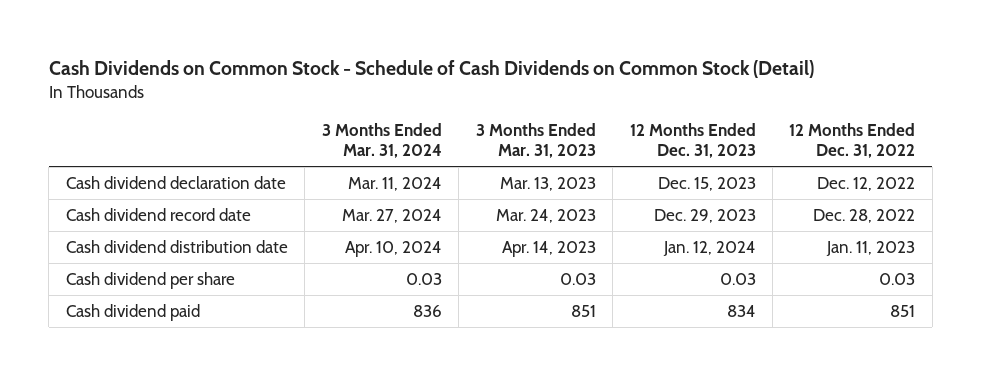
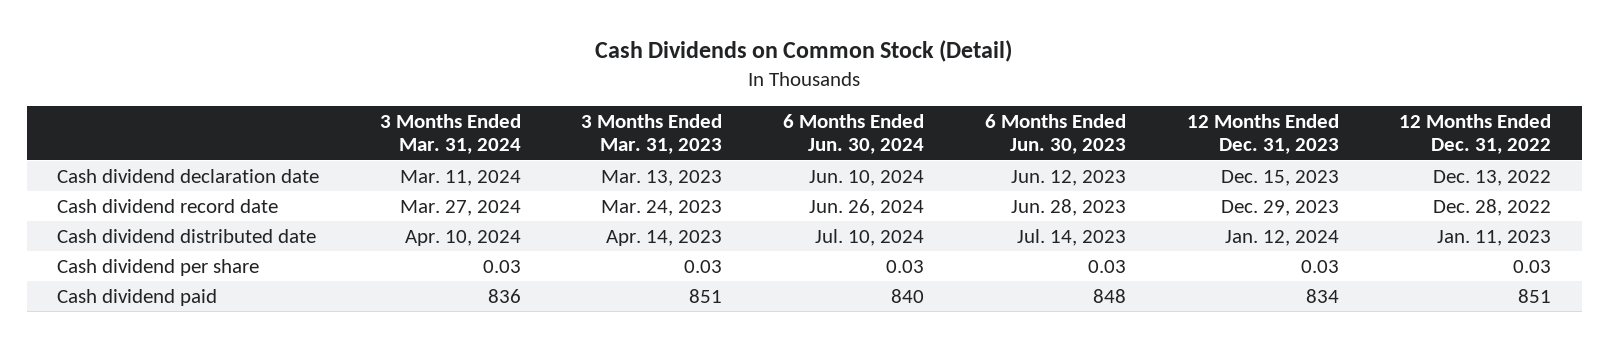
- Cash Dividends on Common Stock - Schedule of Cash Dividends on Common Stock (Detail)
+ Cash Dividends on Common Stock (Detail)
- | 3 Months Ended Mar. 31, 2024 | 3 Months Ended Mar. 31, 2023 | 12 Months Ended Dec. 31, 2023 | 12 Months Ended Dec. 31, 2022
+ | 3 Months Ended Mar. 31, 2024 | 3 Months Ended Mar. 31, 2023 | 6 Months Ended Jun. 30, 2024 | 6 Months Ended Jun. 30, 2023 | 12 Months Ended Dec. 31, 2023 | 12 Months Ended Dec. 31, 2022
- Cash dividend declaration date | Mar. 11, 2024 | Mar. 13, 2023 | Dec. 15, 2023 | Dec. 12, 2022
+ Cash dividend declaration date | Mar. 11, 2024 | Mar. 13, 2023 | Jun. 10, 2024 | Jun. 12, 2023 | Dec. 15, 2023 | Dec. 13, 2022
- Cash dividend distribution date | Apr. 10, 2024 | Apr. 14, 2023 | Jan. 12, 2024 | Jan. 11, 2023
+ Cash dividend distributed date | Apr. 10, 2024 | Apr. 14, 2023 | Jul. 10, 2024 | Jul. 14, 2023 | Jan. 12, 2024 | Jan. 11, 2023

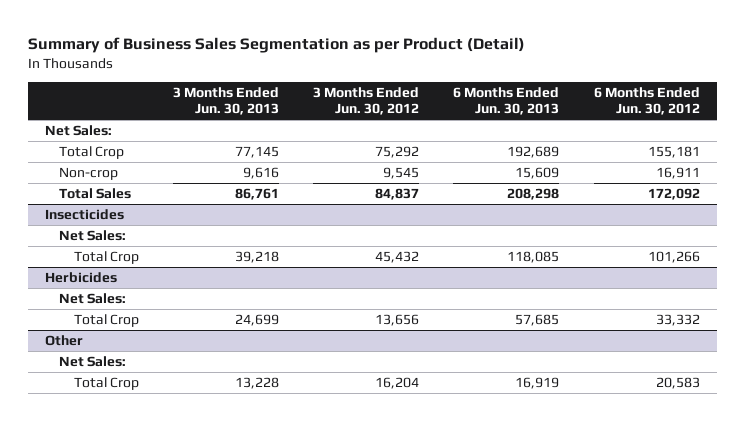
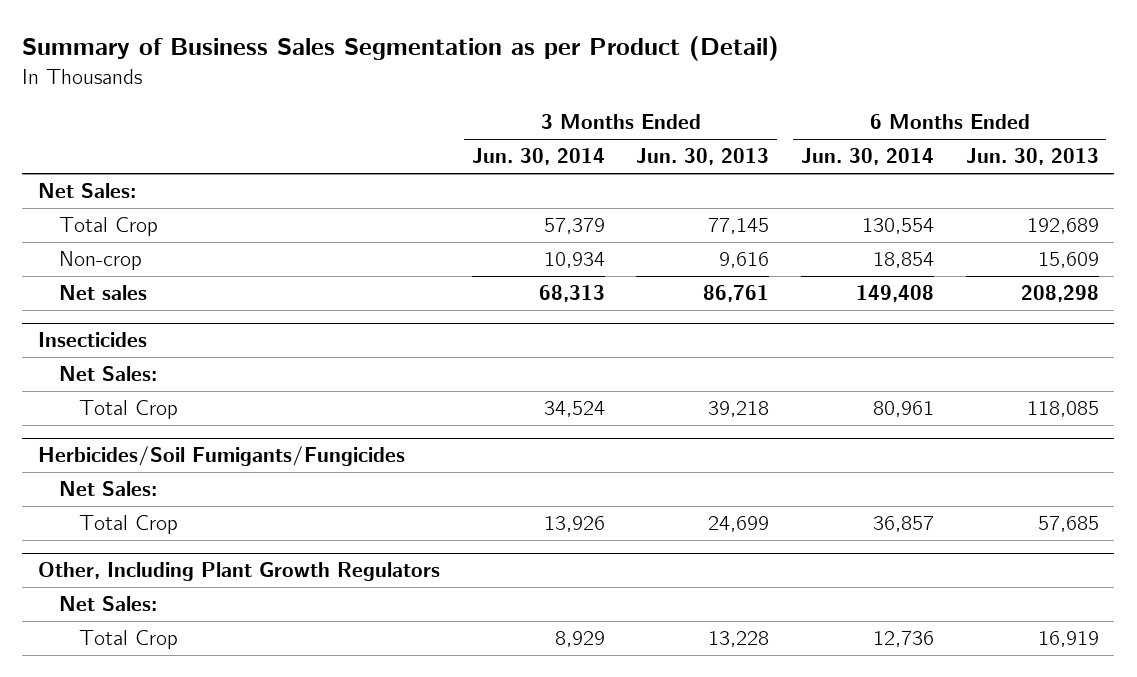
- | 3 Months Ended Jun. 30, 2013 | 3 Months Ended Jun. 30, 2012 | 6 Months Ended Jun. 30, 2013 | 6 Months Ended Jun. 30, 2012
+ | 3 Months Ended Jun. 30, 2014 | 3 Months Ended Jun. 30, 2013 | 6 Months Ended Jun. 30, 2014 | 6 Months Ended Jun. 30, 2013
- Total Sales | 86,761 | 84,837 | 208,298 | 172,092
+ Net sales | 68,313 | 86,761 | 149,408 | 208,298
- Herbicides
+ Herbicides/Soil Fumigants/Fungicides
- Other
+ Other, Including Plant Growth Regulators

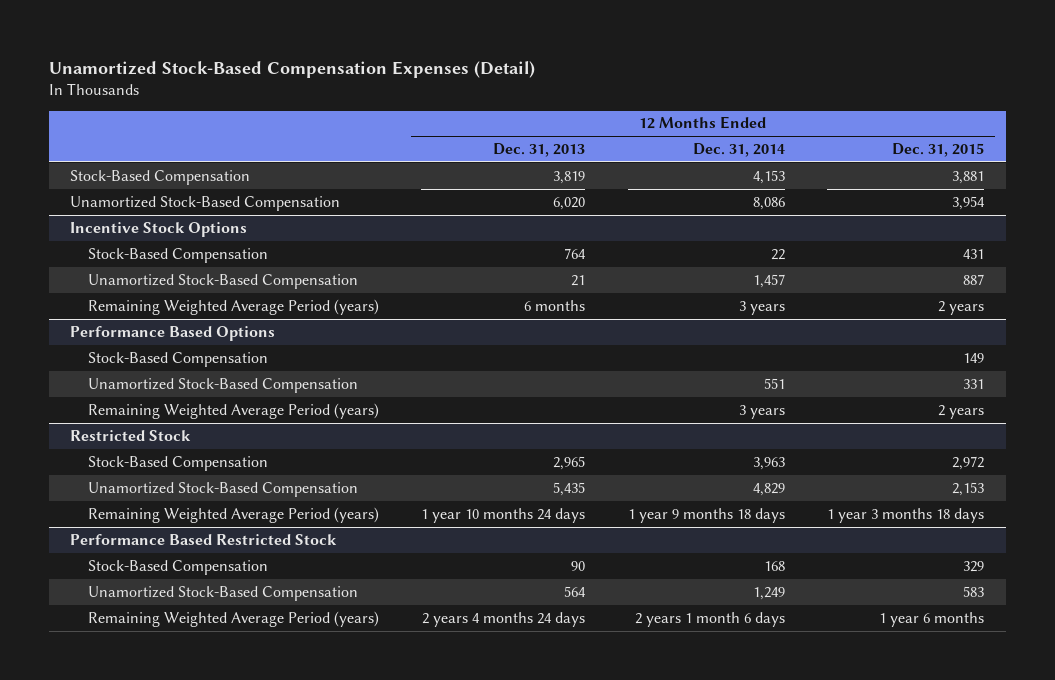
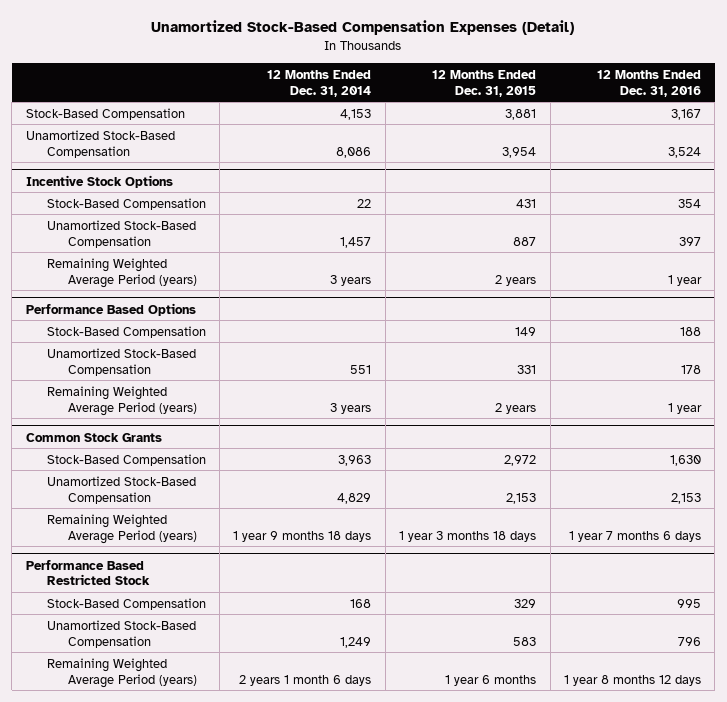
- | 12 Months Ended Dec. 31, 2013 | 12 Months Ended Dec. 31, 2014 | 12 Months Ended Dec. 31, 2015
+ | 12 Months Ended Dec. 31, 2014 | 12 Months Ended Dec. 31, 2015 | 12 Months Ended Dec. 31, 2016
- Restricted Stock
+ Common Stock Grants

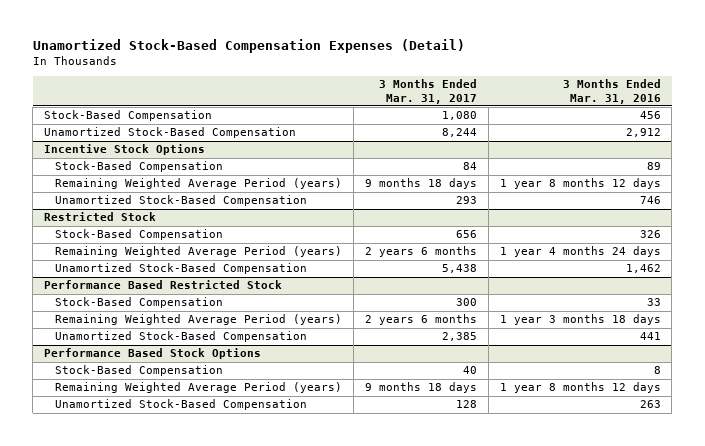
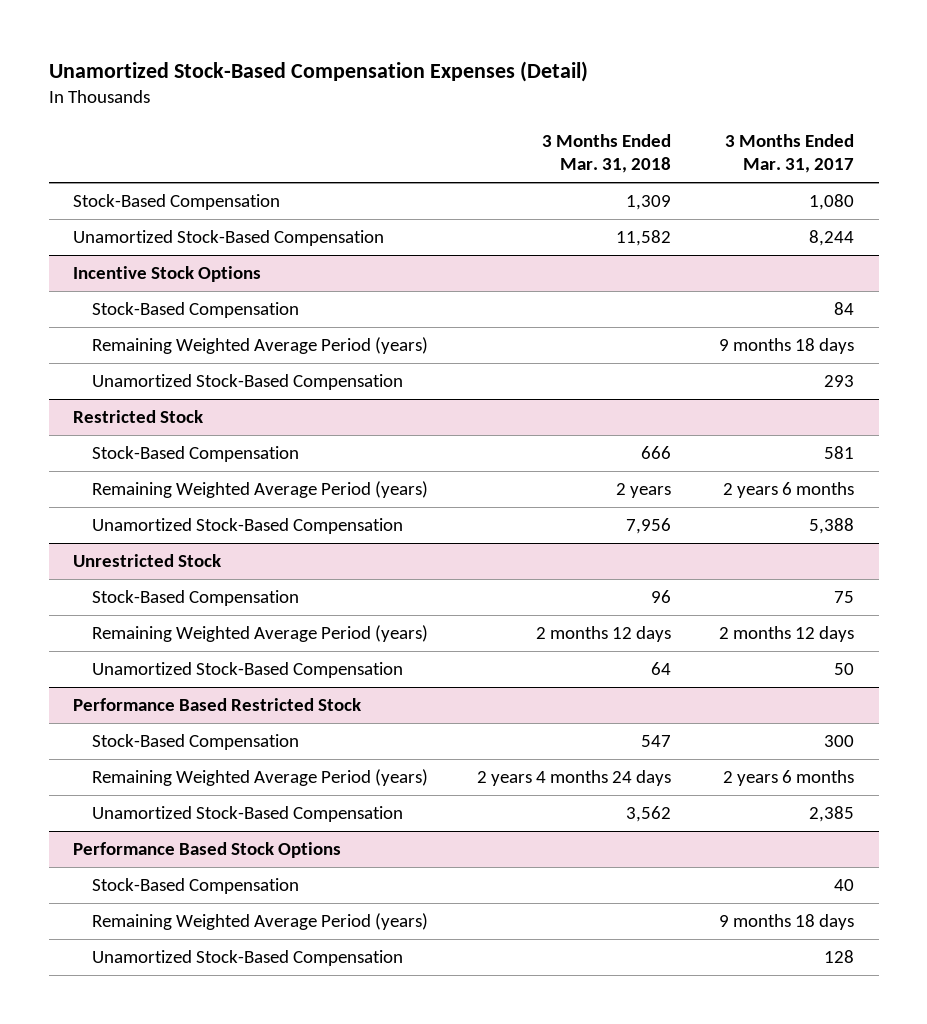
- | 3 Months Ended Mar. 31, 2017 | 3 Months Ended Mar. 31, 2016
+ | 3 Months Ended Mar. 31, 2018 | 3 Months Ended Mar. 31, 2017
@ Restricted Stock
- Stock-Based Compensation | 656 | 326
+ Stock-Based Compensation | 666 | 581
- Unamortized Stock-Based Compensation | 5,438 | 1,462
+ Unamortized Stock-Based Compensation | 7,956 | 5,388
+ Unrestricted Stock
+ Stock-Based Compensation | 96 | 75
+ Remaining Weighted Average Period (years) | 2 months 12 days | 2 months 12 days
+ Unamortized Stock-Based Compensation | 64 | 50

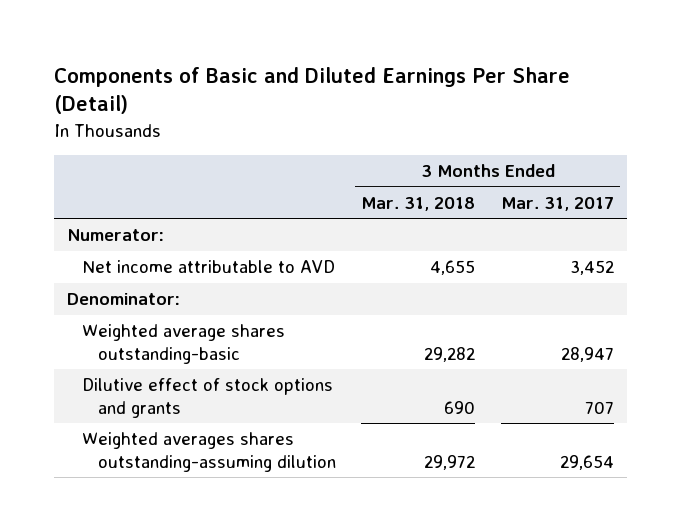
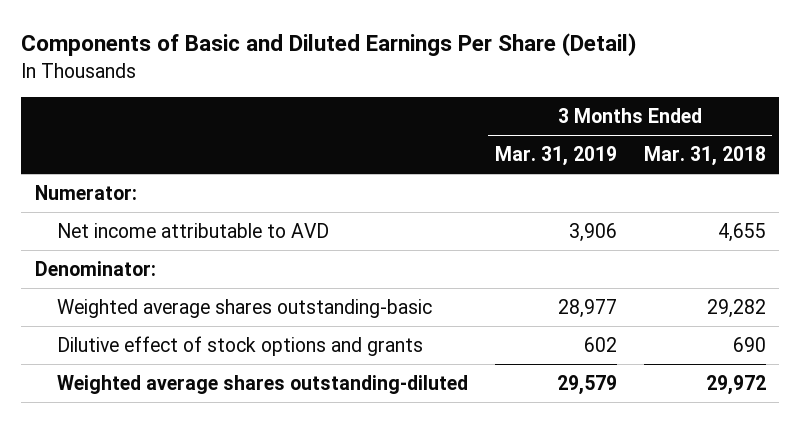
- | 3 Months Ended Mar. 31, 2018 | 3 Months Ended Mar. 31, 2017
+ | 3 Months Ended Mar. 31, 2019 | 3 Months Ended Mar. 31, 2018
- Weighted averages shares outstanding-assuming dilution | 29,972 | 29,654
+ Weighted average shares outstanding-diluted | 29,579 | 29,972

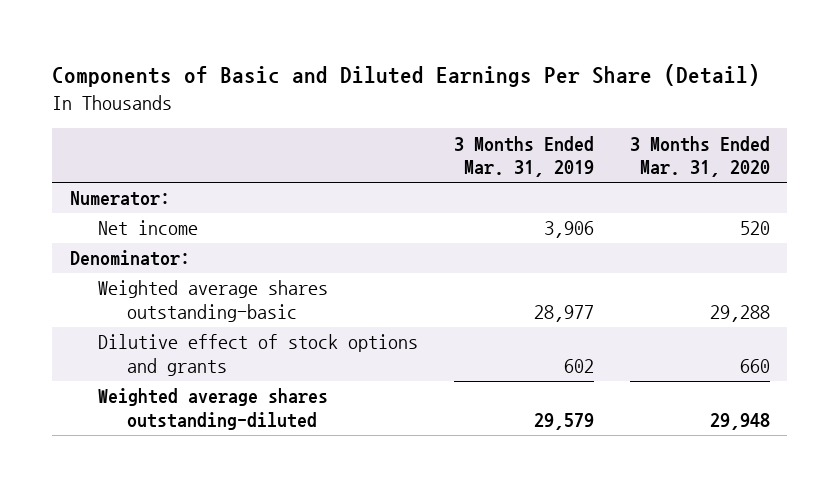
- | 3 Months Ended Mar. 31, 2019 | 3 Months Ended Mar. 31, 2018
+ | 3 Months Ended Mar. 31, 2019 | 3 Months Ended Mar. 31, 2020
- Net income attributable to AVD | 3,906 | 4,655
+ Net income | 3,906 | 520

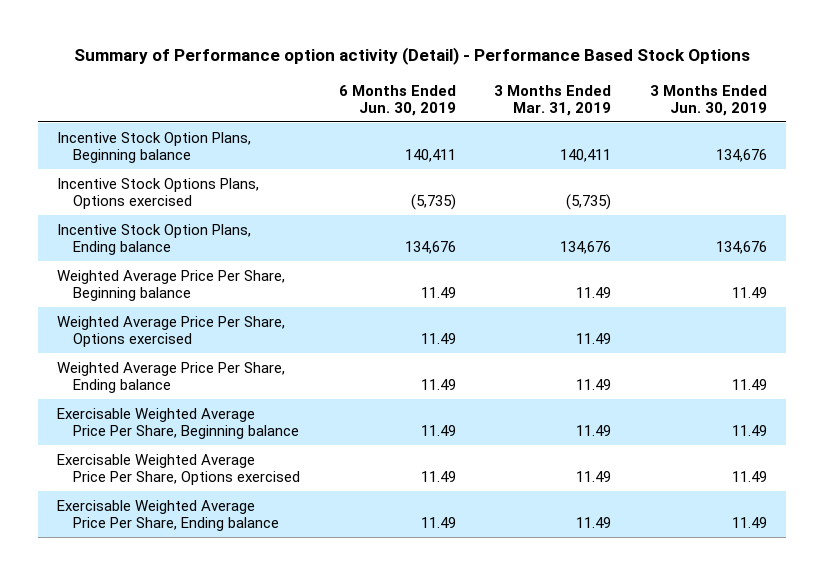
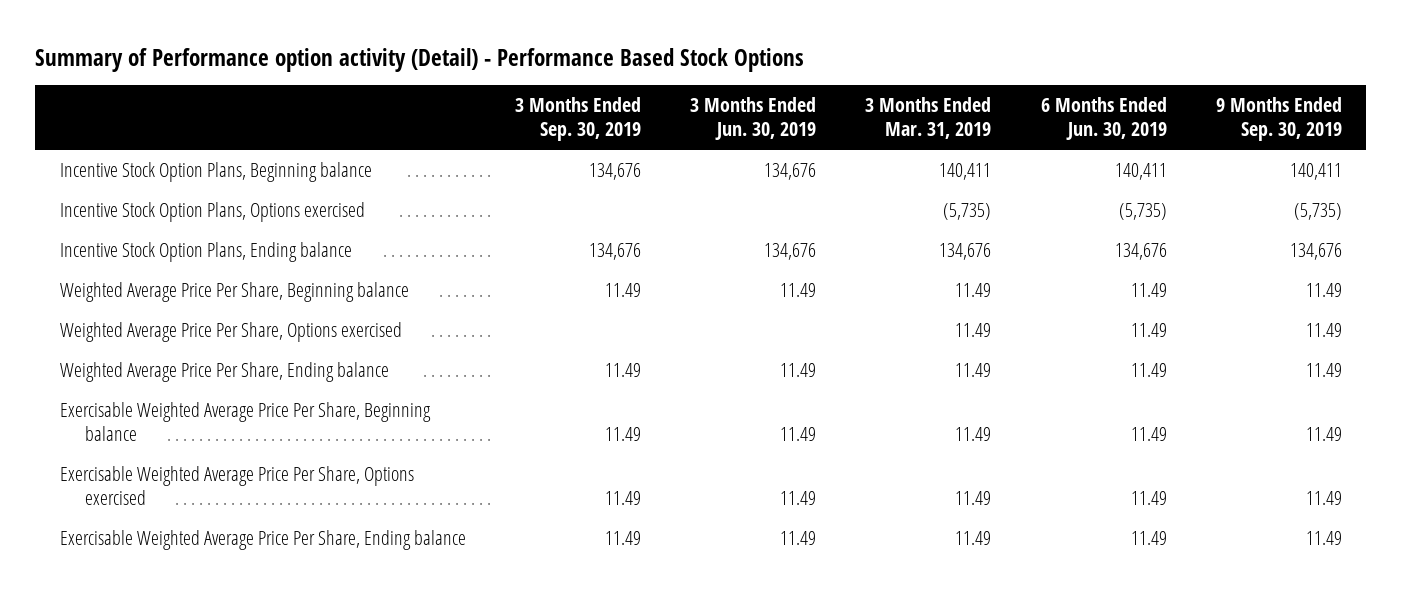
- | 6 Months Ended Jun. 30, 2019 | 3 Months Ended Mar. 31, 2019 | 3 Months Ended Jun. 30, 2019
+ | 3 Months Ended Sep. 30, 2019 | 3 Months Ended Jun. 30, 2019 | 3 Months Ended Mar. 31, 2019 | 6 Months Ended Jun. 30, 2019 | 9 Months Ended Sep. 30, 2019
- Incentive Stock Options Plans, Options exercised | (5,735) | (5,735) |
+ Incentive Stock Option Plans, Options exercised | | | (5,735) | (5,735) | (5,735)

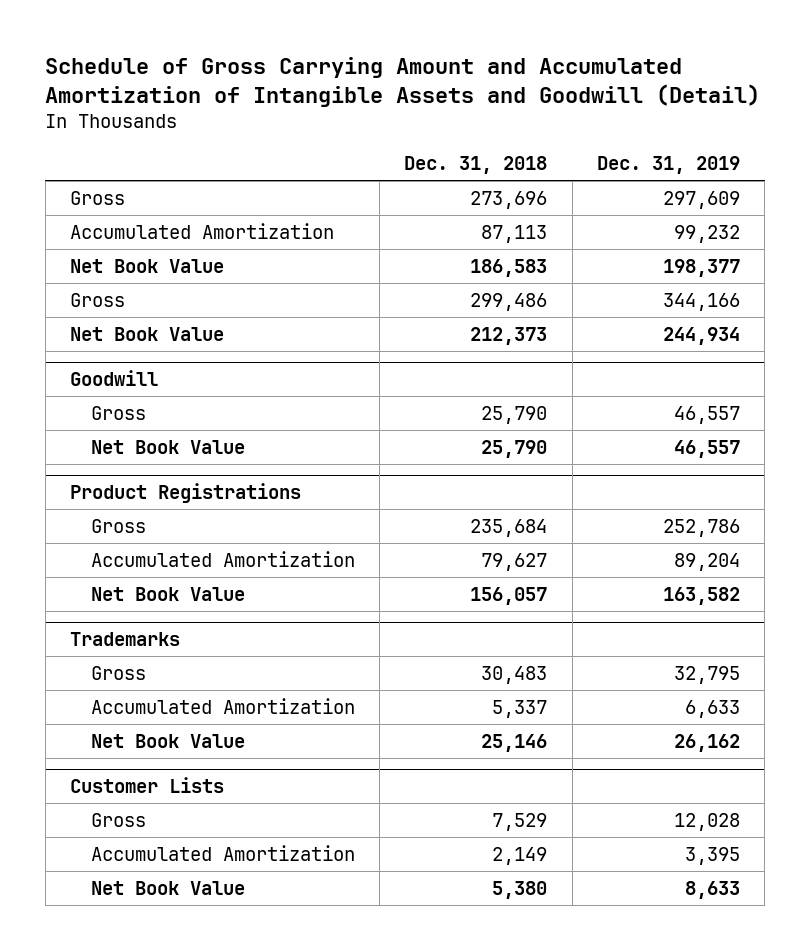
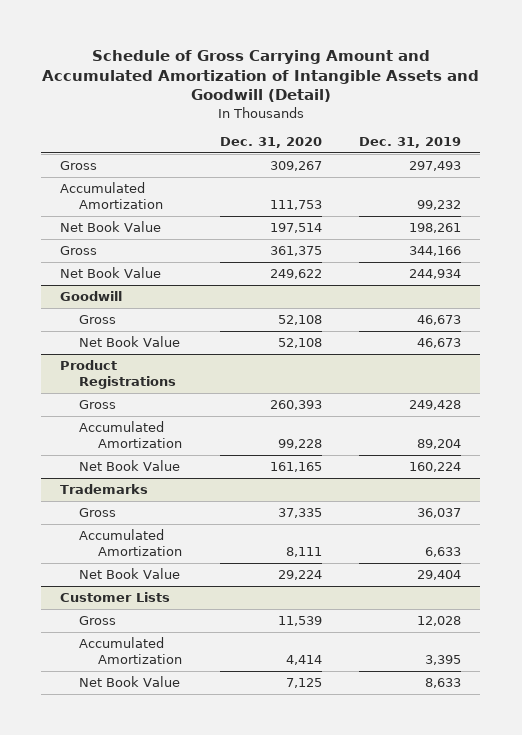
- | Dec. 31, 2018 | Dec. 31, 2019
+ | Dec. 31, 2020 | Dec. 31, 2019
- Gross | 273,696 | 297,609
+ Gross | 309,267 | 297,493
- Net Book Value | 186,583 | 198,377
+ Net Book Value | 197,514 | 198,261
@ Goodwill
- Gross | 25,790 | 46,557
- Net Book Value | 25,790 | 46,557
+ Gross | 52,108 | 46,673
+ Net Book Value | 52,108 | 46,673
@ Product Registrations
- Gross | 235,684 | 252,786
+ Gross | 260,393 | 249,428
- Net Book Value | 156,057 | 163,582
+ Net Book Value | 161,165 | 160,224
@ Trademarks
- Gross | 30,483 | 32,795
+ Gross | 37,335 | 36,037
- Net Book Value | 25,146 | 26,162
+ Net Book Value | 29,224 | 29,404

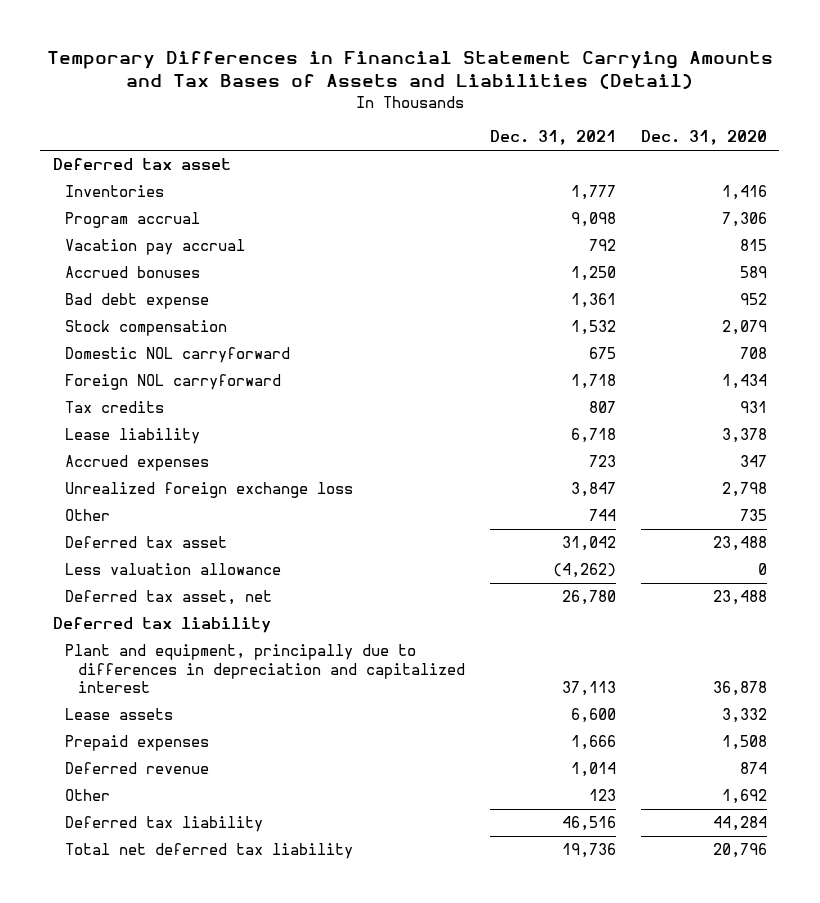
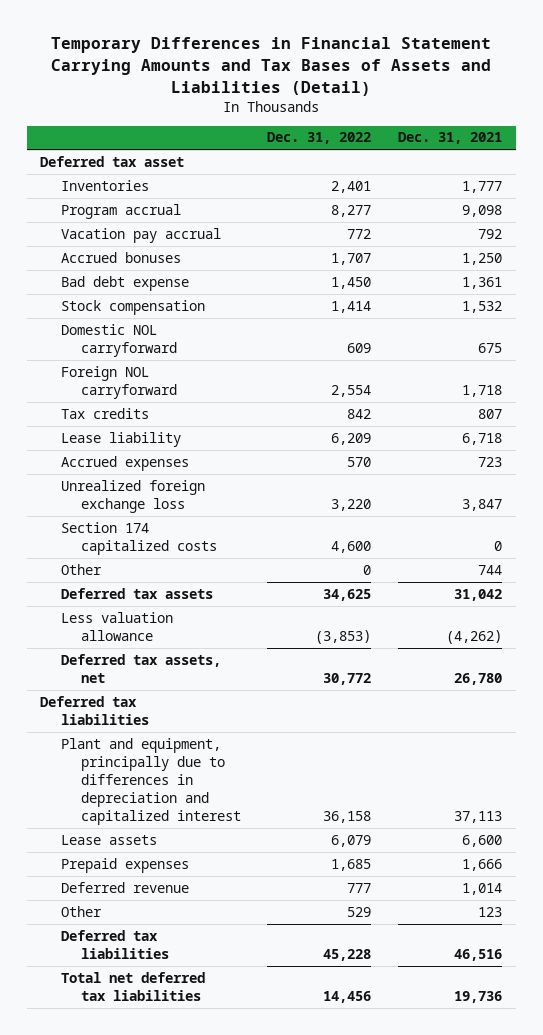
- | Dec. 31, 2021 | Dec. 31, 2020
+ | Dec. 31, 2022 | Dec. 31, 2021
+ Section 174 capitalized costs | 4,600 | 0
- Deferred tax asset | 31,042 | 23,488
+ Deferred tax assets | 34,625 | 31,042
- Deferred tax asset, net | 26,780 | 23,488
- Deferred tax liability
+ Deferred tax assets, net | 30,772 | 26,780
+ Deferred tax liabilities
- Deferred tax liability | 46,516 | 44,284
- Total net deferred tax liability | 19,736 | 20,796
+ Deferred tax liabilities | 45,228 | 46,516
+ Total net deferred tax liabilities | 14,456 | 19,736

